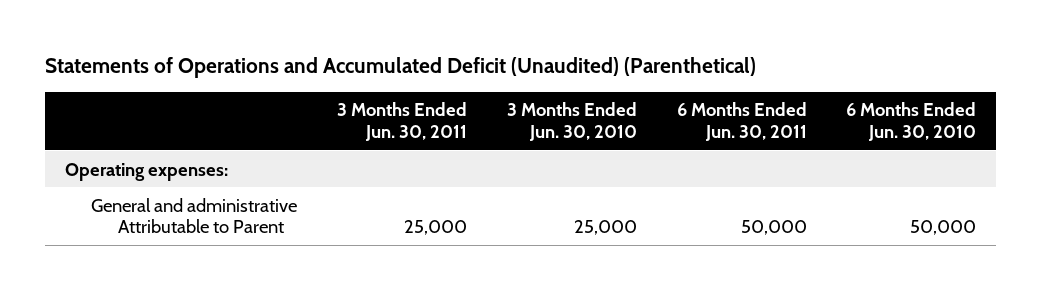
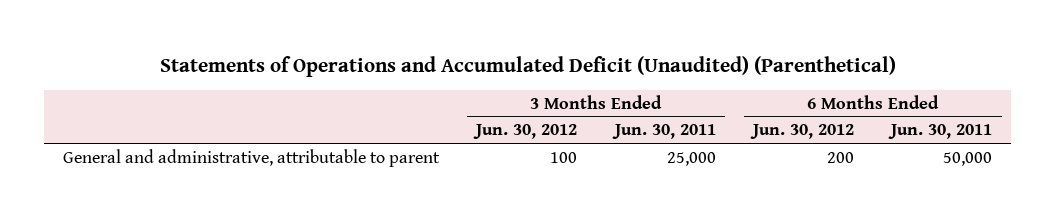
- | 3 Months Ended Jun. 30, 2011 | 3 Months Ended Jun. 30, 2010 | 6 Months Ended Jun. 30, 2011 | 6 Months Ended Jun. 30, 2010
+ | 3 Months Ended Jun. 30, 2012 | 3 Months Ended Jun. 30, 2011 | 6 Months Ended Jun. 30, 2012 | 6 Months Ended Jun. 30, 2011
- Operating expenses:
- General and administrative Attributable to Parent | 25,000 | 25,000 | 50,000 | 50,000
+ General and administrative, attributable to parent | 100 | 25,000 | 200 | 50,000

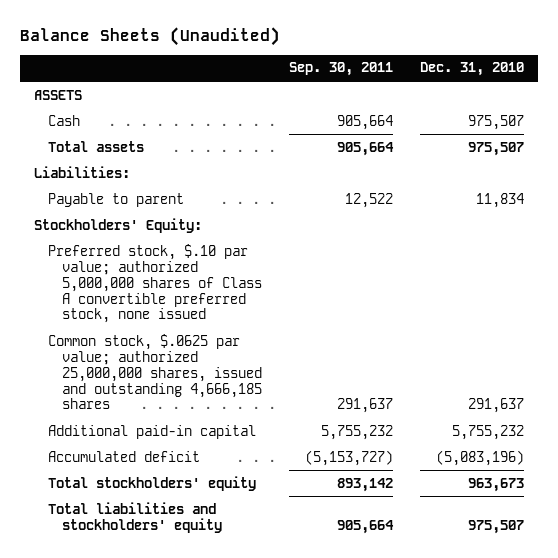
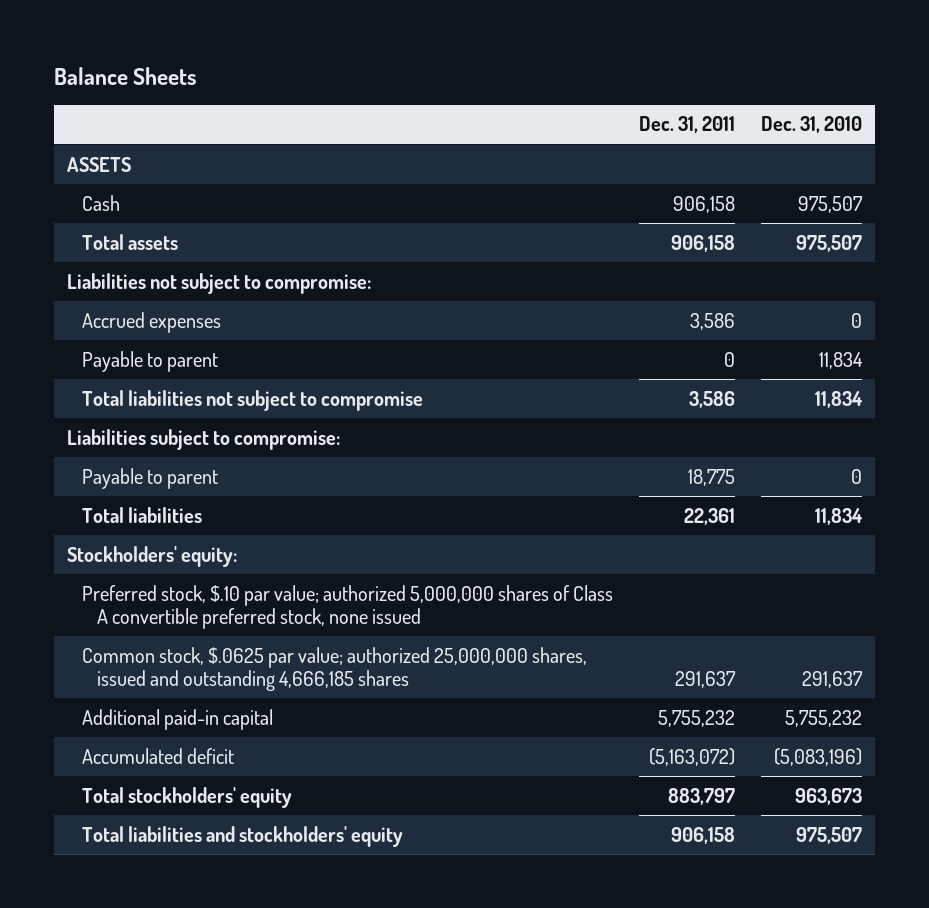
- Balance Sheets (Unaudited)
+ Balance Sheets
- | Sep. 30, 2011 | Dec. 31, 2010
+ | Dec. 31, 2011 | Dec. 31, 2010
- Liabilities:
+ Liabilities not subject to compromise:
+ Accrued expenses | 3,586 | 0
- Stockholders' Equity:
+ Total liabilities not subject to compromise | 3,586 | 11,834
+ Liabilities subject to compromise:
+ Payable to parent | 18,775 | 0
+ Total liabilities | 22,361 | 11,834
+ Stockholders' equity:

